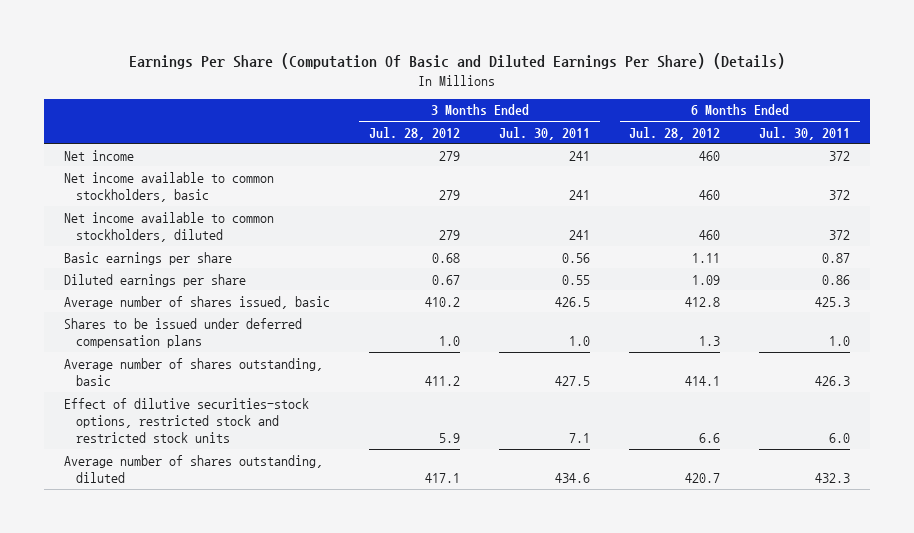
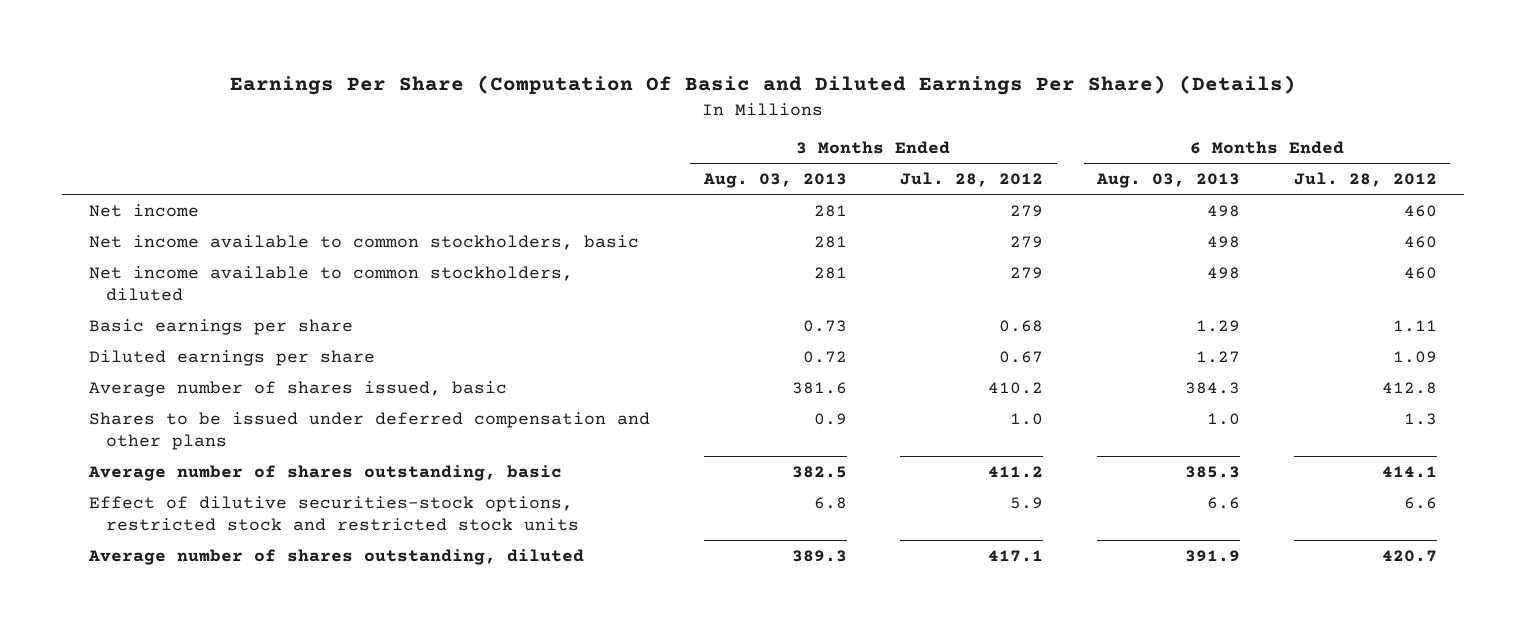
- | 3 Months Ended Jul. 28, 2012 | 3 Months Ended Jul. 30, 2011 | 6 Months Ended Jul. 28, 2012 | 6 Months Ended Jul. 30, 2011
+ | 3 Months Ended Aug. 03, 2013 | 3 Months Ended Jul. 28, 2012 | 6 Months Ended Aug. 03, 2013 | 6 Months Ended Jul. 28, 2012
- Shares to be issued under deferred compensation plans | 1.0 | 1.0 | 1.3 | 1.0
+ Shares to be issued under deferred compensation and other plans | 0.9 | 1.0 | 1.0 | 1.3

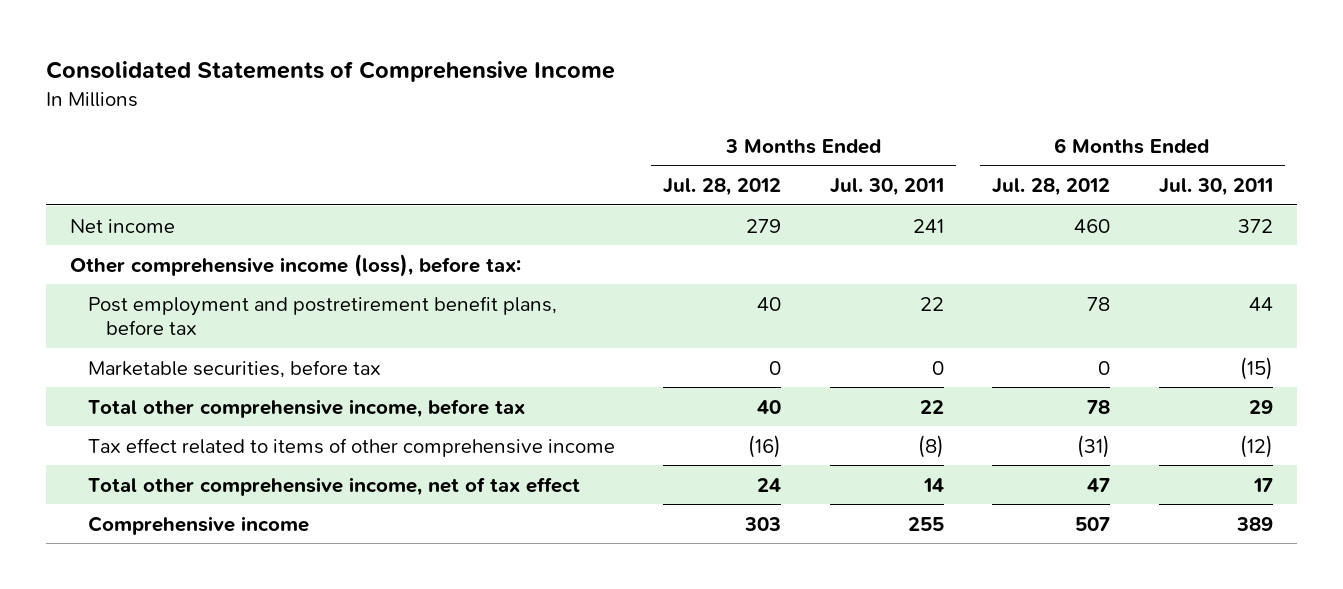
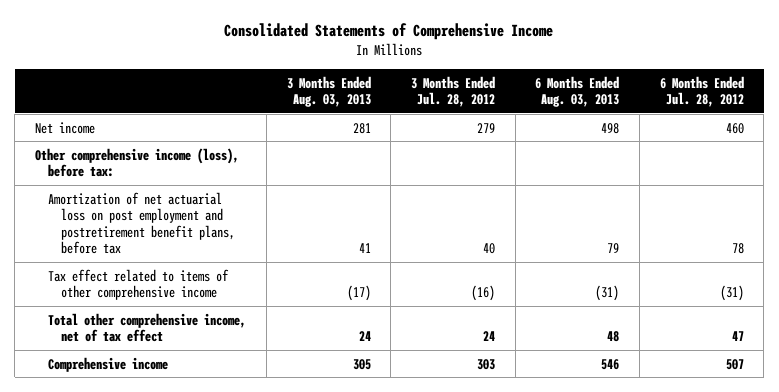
- | 3 Months Ended Jul. 28, 2012 | 3 Months Ended Jul. 30, 2011 | 6 Months Ended Jul. 28, 2012 | 6 Months Ended Jul. 30, 2011
+ | 3 Months Ended Aug. 03, 2013 | 3 Months Ended Jul. 28, 2012 | 6 Months Ended Aug. 03, 2013 | 6 Months Ended Jul. 28, 2012
- Post employment and postretirement benefit plans, before tax | 40 | 22 | 78 | 44
- Marketable securities, before tax | 0 | 0 | 0 | (15)
- Total other comprehensive income, before tax | 40 | 22 | 78 | 29
+ Amortization of net actuarial loss on post employment and postretirement benefit plans, before tax | 41 | 40 | 79 | 78

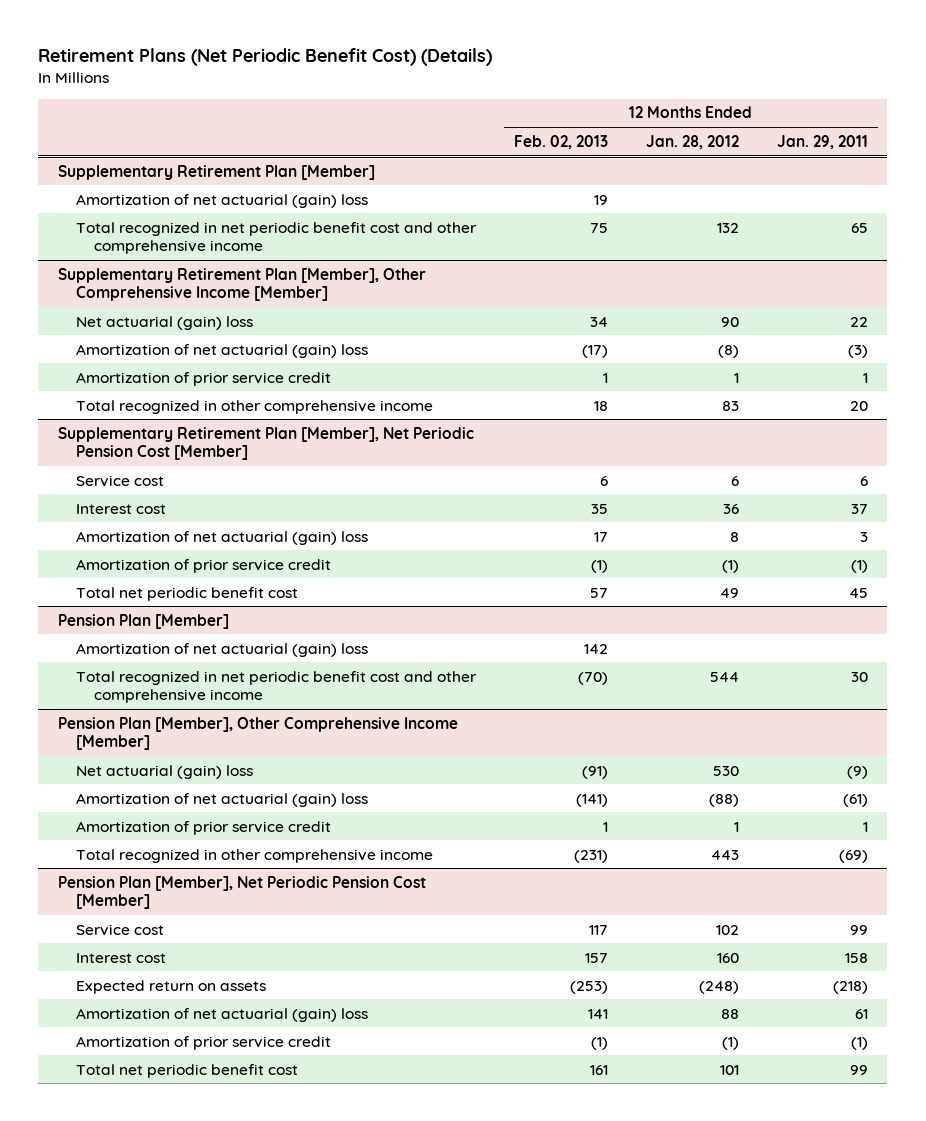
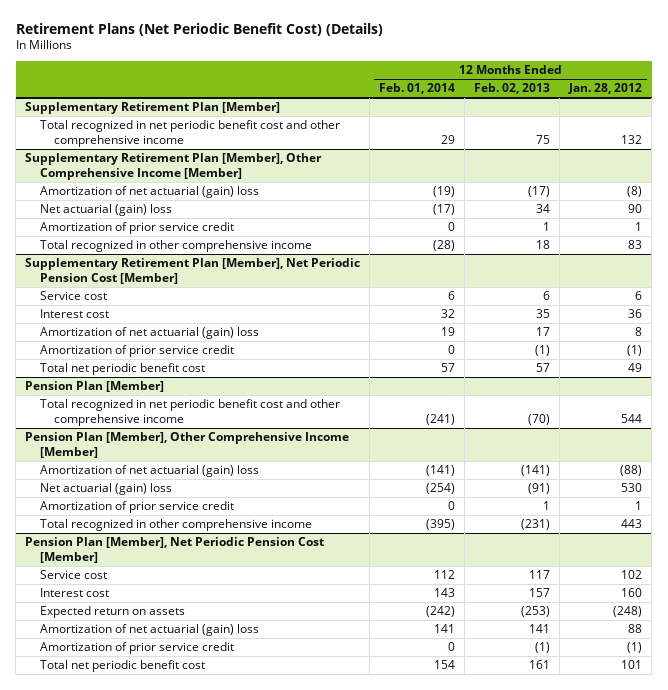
- | 12 Months Ended Feb. 02, 2013 | 12 Months Ended Jan. 28, 2012 | 12 Months Ended Jan. 29, 2011
+ | 12 Months Ended Feb. 01, 2014 | 12 Months Ended Feb. 02, 2013 | 12 Months Ended Jan. 28, 2012
@ Supplementary Retirement Plan [Member]
- Amortization of net actuarial (gain) loss | 19 | |
@ Supplementary Retirement Plan [Member], Other Comprehensive Income [Member]
moved down: Net actuarial (gain) loss | (17) | 34 | 90
@ Pension Plan [Member]
- Amortization of net actuarial (gain) loss | 142 | |
@ Pension Plan [Member], Other Comprehensive Income [Member]
moved down: Net actuarial (gain) loss | (254) | (91) | 530

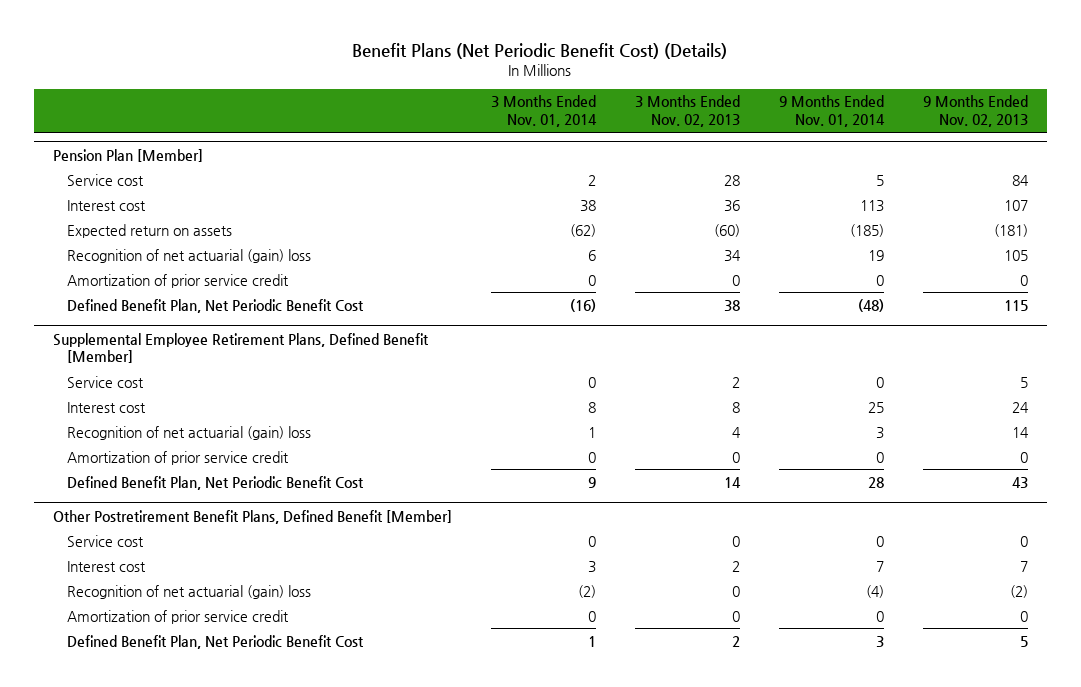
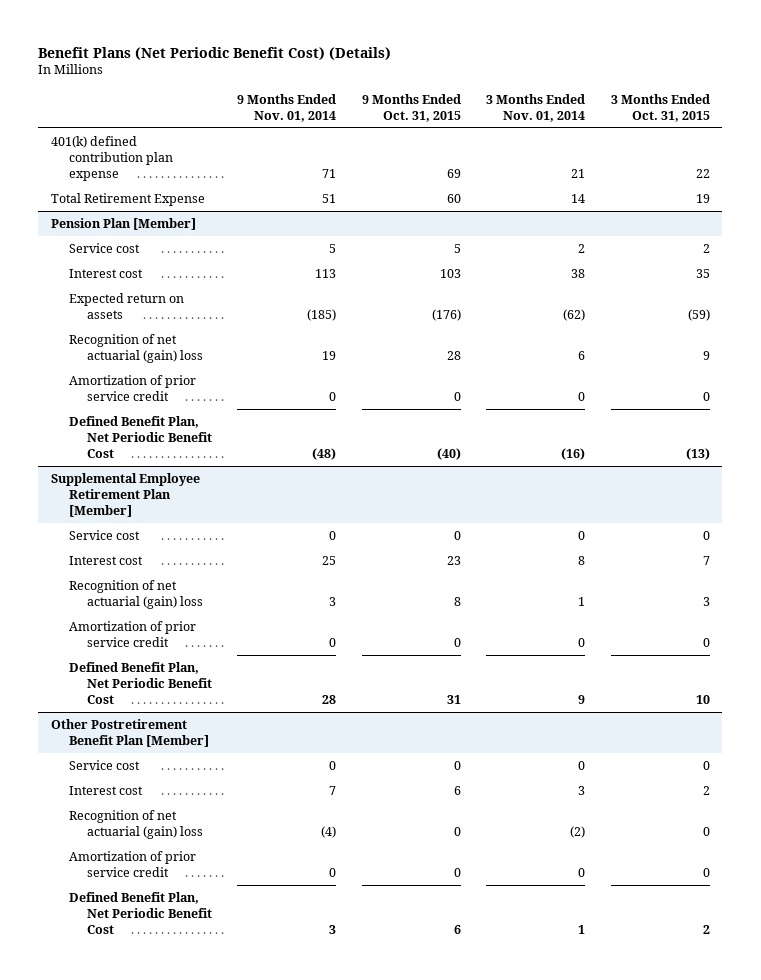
- | 3 Months Ended Nov. 01, 2014 | 3 Months Ended Nov. 02, 2013 | 9 Months Ended Nov. 01, 2014 | 9 Months Ended Nov. 02, 2013
+ | 9 Months Ended Nov. 01, 2014 | 9 Months Ended Oct. 31, 2015 | 3 Months Ended Nov. 01, 2014 | 3 Months Ended Oct. 31, 2015
+ 401(k) defined contribution plan expense | 71 | 69 | 21 | 22
+ Total Retirement Expense | 51 | 60 | 14 | 19
- Supplemental Employee Retirement Plans, Defined Benefit [Member]
+ Supplemental Employee Retirement Plan [Member]
- Other Postretirement Benefit Plans, Defined Benefit [Member]
+ Other Postretirement Benefit Plan [Member]

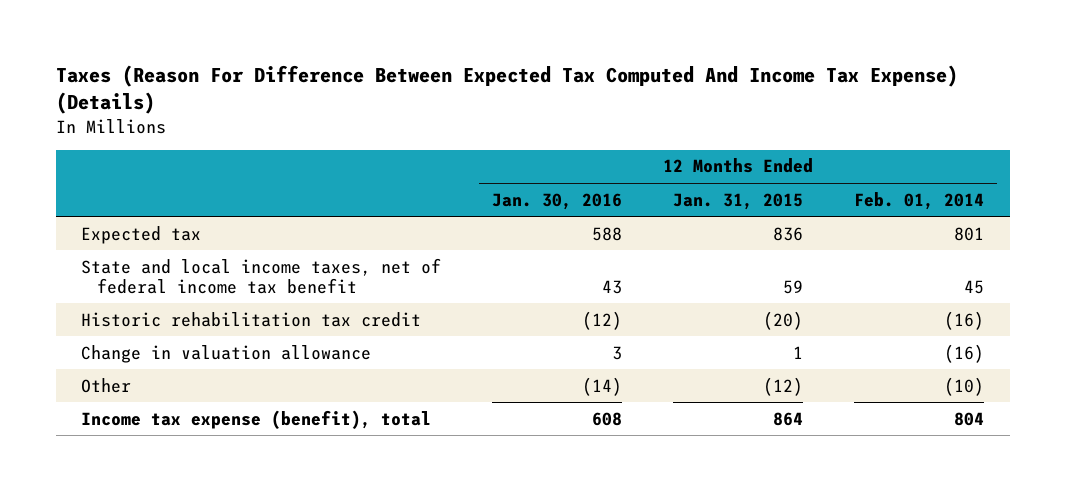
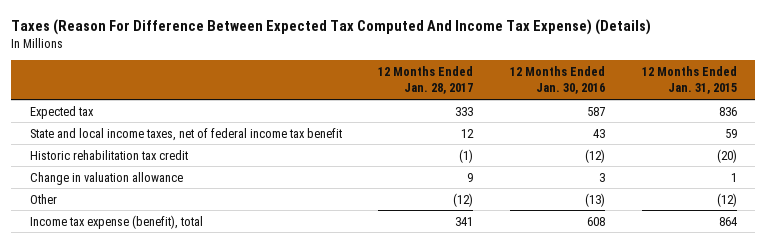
- | 12 Months Ended Jan. 30, 2016 | 12 Months Ended Jan. 31, 2015 | 12 Months Ended Feb. 01, 2014
+ | 12 Months Ended Jan. 28, 2017 | 12 Months Ended Jan. 30, 2016 | 12 Months Ended Jan. 31, 2015
- Expected tax | 588 | 836 | 801
+ Expected tax | 333 | 587 | 836
- Other | (14) | (12) | (10)
+ Other | (12) | (13) | (12)

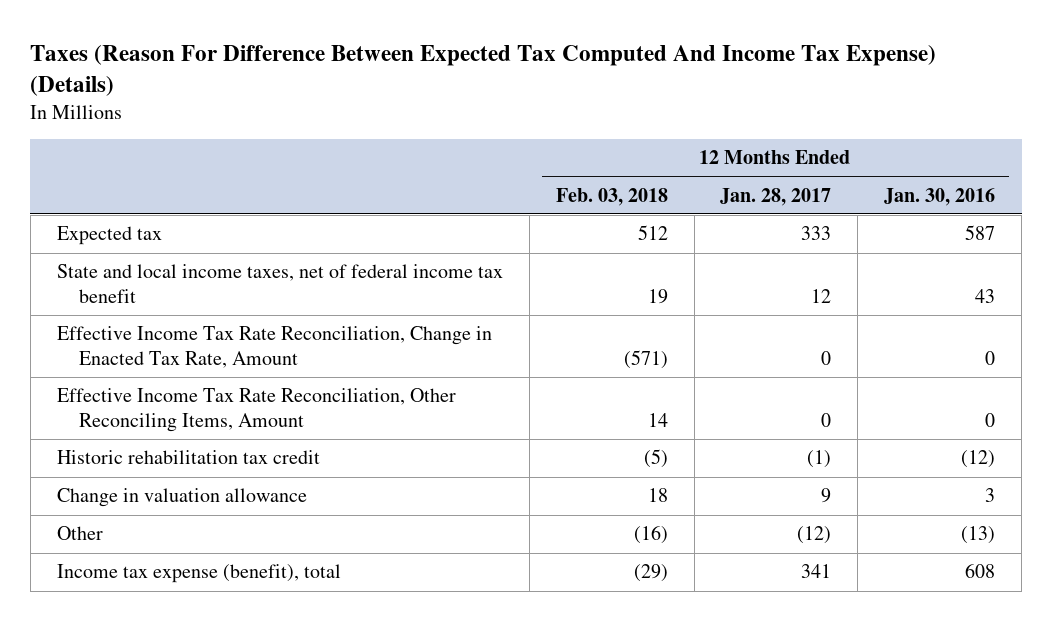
- | 12 Months Ended Jan. 28, 2017 | 12 Months Ended Jan. 30, 2016 | 12 Months Ended Jan. 31, 2015
+ | 12 Months Ended Feb. 03, 2018 | 12 Months Ended Jan. 28, 2017 | 12 Months Ended Jan. 30, 2016
+ Effective Income Tax Rate Reconciliation, Change in Enacted Tax Rate, Amount | (571) | 0 | 0
+ Effective Income Tax Rate Reconciliation, Other Reconciling Items, Amount | 14 | 0 | 0

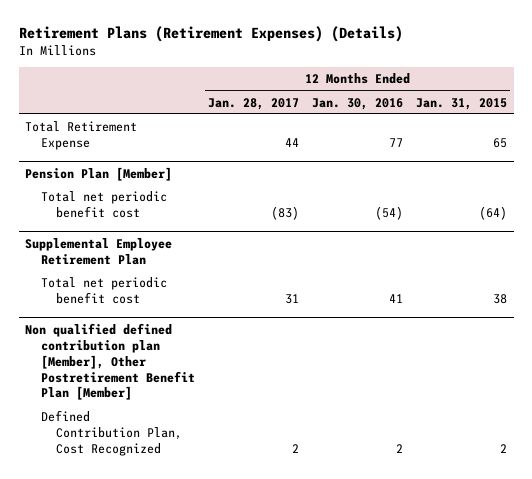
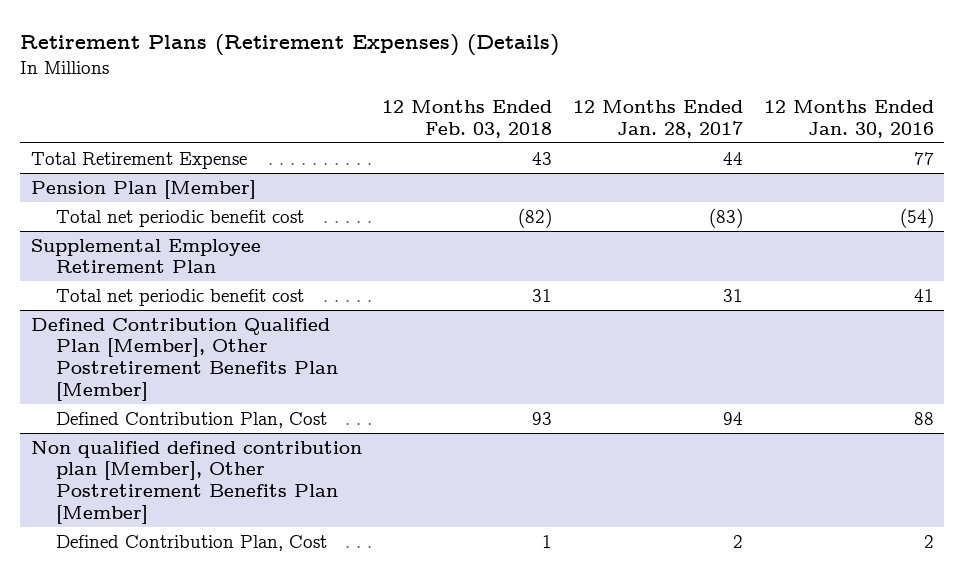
- | 12 Months Ended Jan. 28, 2017 | 12 Months Ended Jan. 30, 2016 | 12 Months Ended Jan. 31, 2015
+ | 12 Months Ended Feb. 03, 2018 | 12 Months Ended Jan. 28, 2017 | 12 Months Ended Jan. 30, 2016
- Non qualified defined contribution plan [Member], Other Postretirement Benefit Plan [Member]
- Defined Contribution Plan, Cost Recognized | 2 | 2 | 2
+ Defined Contribution Qualified Plan [Member], Other Postretirement Benefits Plan [Member]
+ Defined Contribution Plan, Cost | 93 | 94 | 88
+ Non qualified defined contribution plan [Member], Other Postretirement Benefits Plan [Member]
+ Defined Contribution Plan, Cost | 1 | 2 | 2

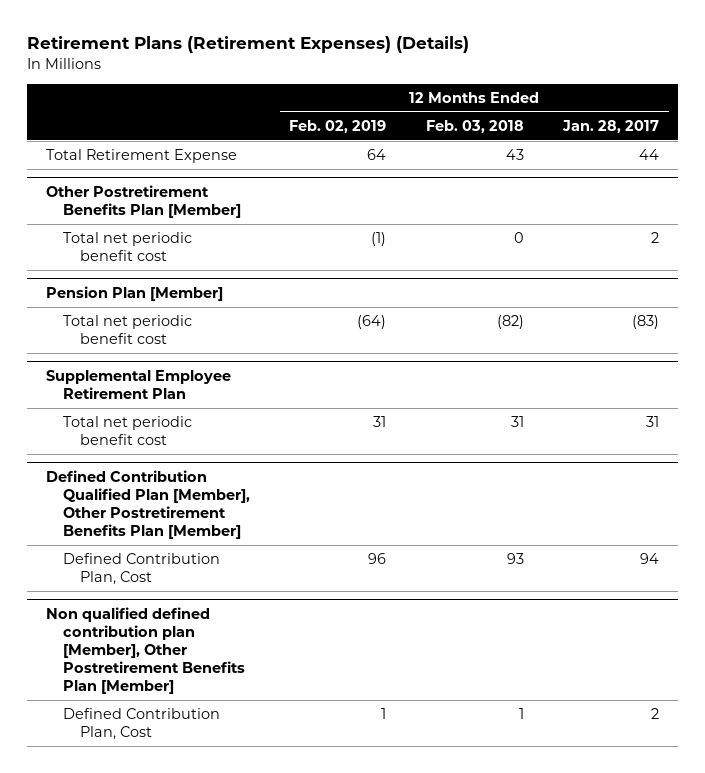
- | 12 Months Ended Feb. 03, 2018 | 12 Months Ended Jan. 28, 2017 | 12 Months Ended Jan. 30, 2016
+ | 12 Months Ended Feb. 02, 2019 | 12 Months Ended Feb. 03, 2018 | 12 Months Ended Jan. 28, 2017
+ Other Postretirement Benefits Plan [Member]
+ Total net periodic benefit cost | (1) | 0 | 2

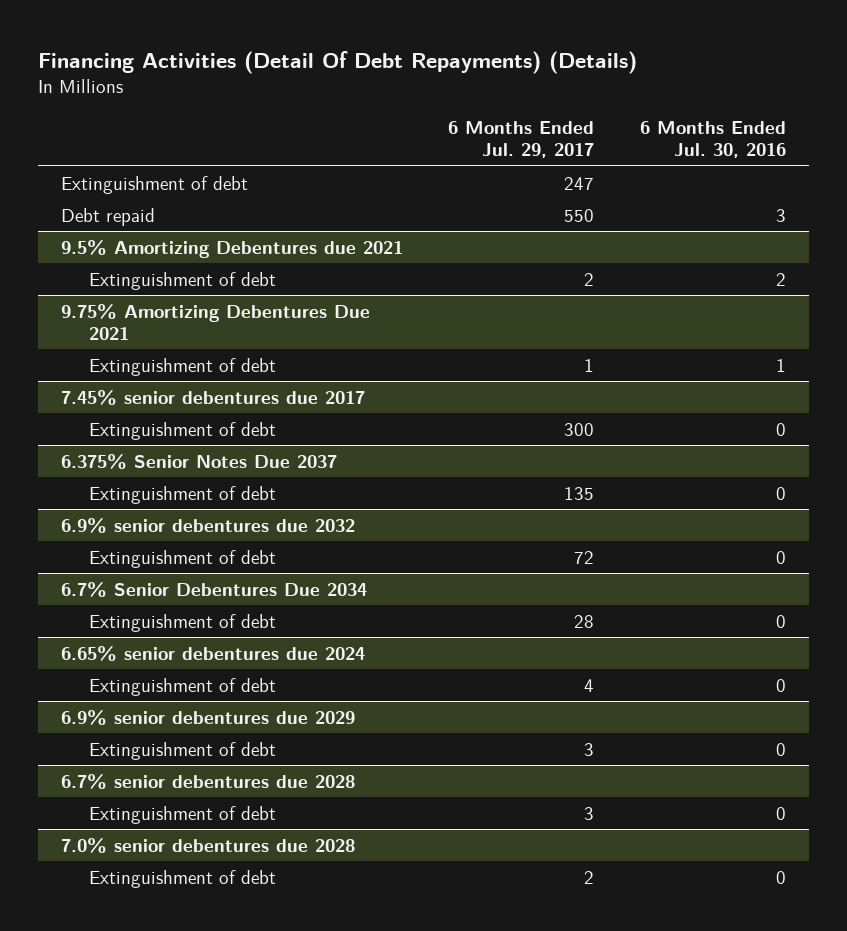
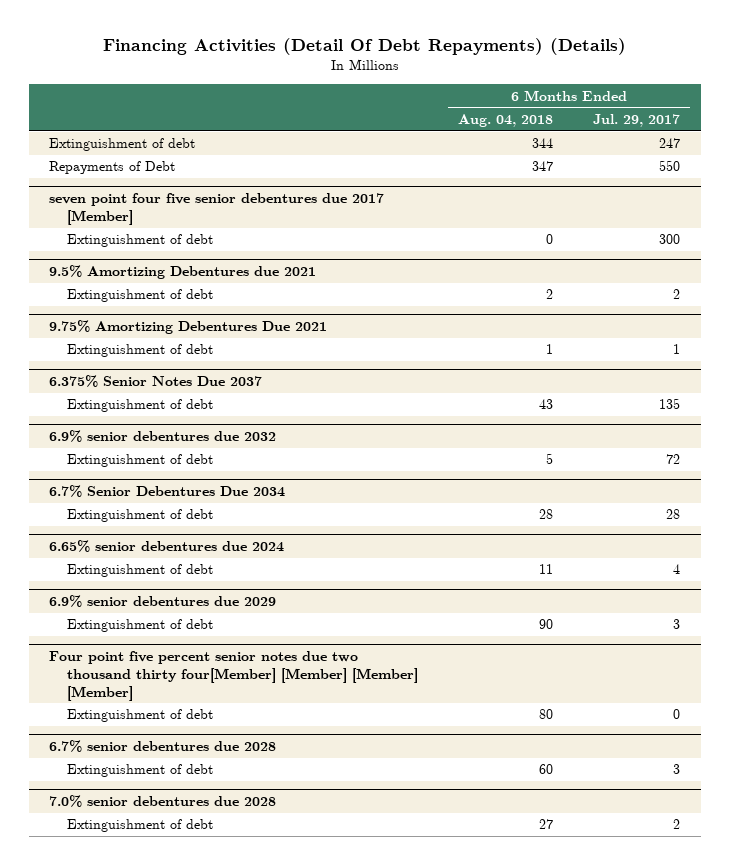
- | 6 Months Ended Jul. 29, 2017 | 6 Months Ended Jul. 30, 2016
+ | 6 Months Ended Aug. 04, 2018 | 6 Months Ended Jul. 29, 2017
- Debt repaid | 550 | 3
+ Repayments of Debt | 347 | 550
+ seven point four five senior debentures due 2017 [Member]
+ Extinguishment of debt | 0 | 300
- 7.45% senior debentures due 2017
- Extinguishment of debt | 300 | 0
+ Four point five percent senior notes due two thousand thirty four[Member] [Member] [Member] [Member]
+ Extinguishment of debt | 80 | 0

